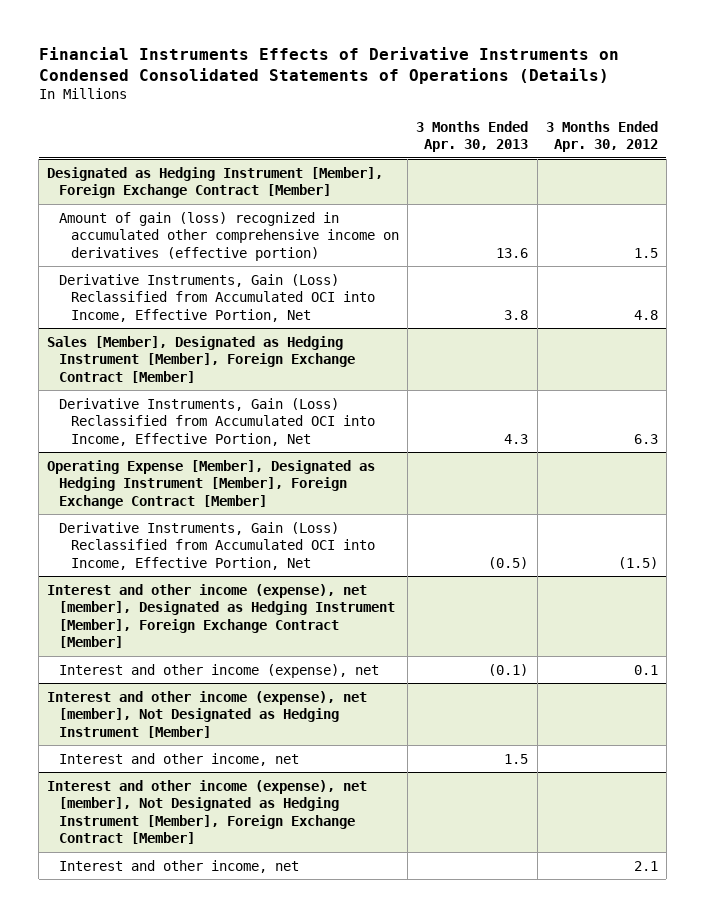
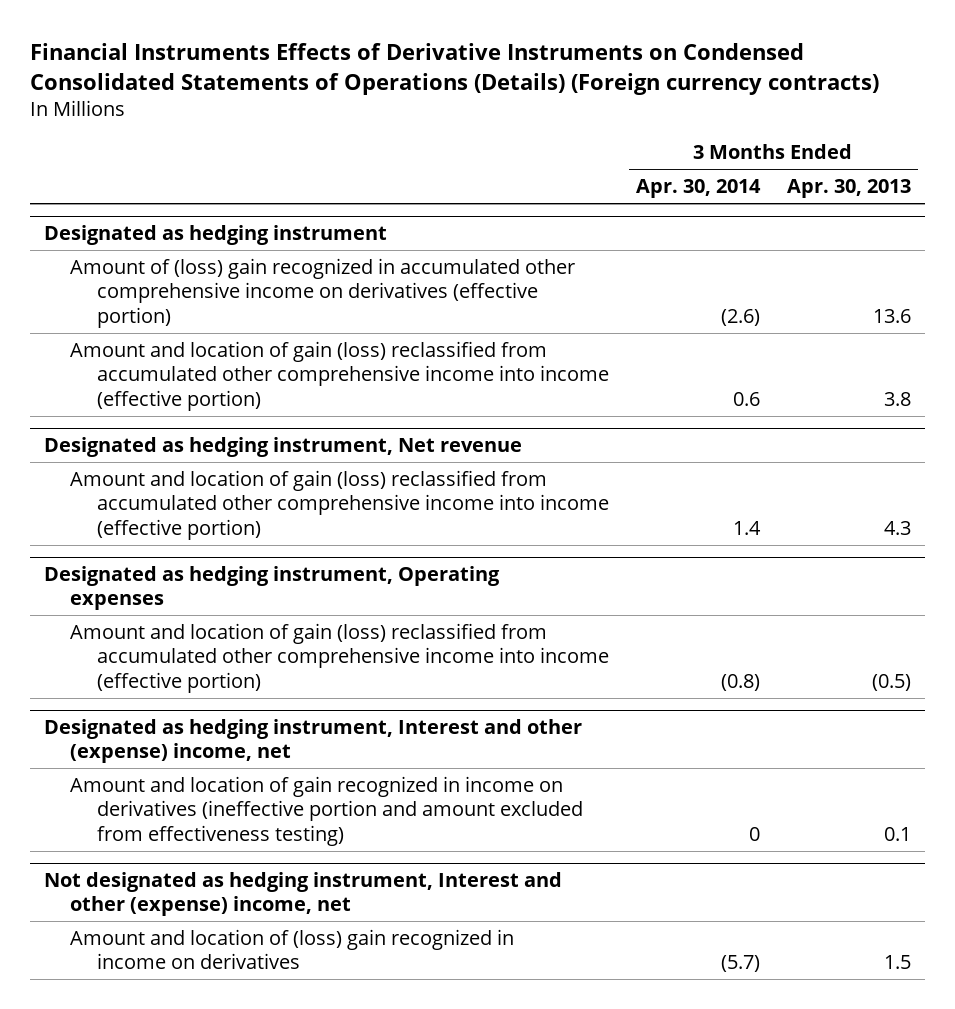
- Financial Instruments Effects of Derivative Instruments on Condensed Consolidated Statements of Operations (Details)
+ Financial Instruments Effects of Derivative Instruments on Condensed Consolidated Statements of Operations (Details) (Foreign currency contracts)
- | 3 Months Ended Apr. 30, 2013 | 3 Months Ended Apr. 30, 2012
+ | 3 Months Ended Apr. 30, 2014 | 3 Months Ended Apr. 30, 2013
- Designated as Hedging Instrument [Member], Foreign Exchange Contract [Member]
- Amount of gain (loss) recognized in accumulated other comprehensive income on derivatives (effective portion) | 13.6 | 1.5
- Derivative Instruments, Gain (Loss) Reclassified from Accumulated OCI into Income, Effective Portion, Net | 3.8 | 4.8
- Sales [Member], Designated as Hedging Instrument [Member], Foreign Exchange Contract [Member]
- Derivative Instruments, Gain (Loss) Reclassified from Accumulated OCI into Income, Effective Portion, Net | 4.3 | 6.3
- Operating Expense [Member], Designated as Hedging Instrument [Member], Foreign Exchange Contract [Member]
- Derivative Instruments, Gain (Loss) Reclassified from Accumulated OCI into Income, Effective Portion, Net | (0.5) | (1.5)
- Interest and other income (expense), net [member], Designated as Hedging Instrument [Member], Foreign Exchange Contract [Member]
- Interest and other income (expense), net | (0.1) | 0.1
- Interest and other income (expense), net [member], Not Designated as Hedging Instrument [Member]
- Interest and other income, net | 1.5 |
- Interest and other income (expense), net [member], Not Designated as Hedging Instrument [Member], Foreign Exchange Contract [Member]
- Interest and other income, net | | 2.1
+ Designated as hedging instrument
+ Amount of (loss) gain recognized in accumulated other comprehensive income on derivatives (effective portion) | (2.6) | 13.6
+ Amount and location of gain (loss) reclassified from accumulated other comprehensive income into income (effective portion) | 0.6 | 3.8
+ Designated as hedging instrument, Net revenue
+ Amount and location of gain (loss) reclassified from accumulated other comprehensive income into income (effective portion) | 1.4 | 4.3
+ Designated as hedging instrument, Operating expenses
+ Amount and location of gain (loss) reclassified from accumulated other comprehensive income into income (effective portion) | (0.8) | (0.5)
+ Designated as hedging instrument, Interest and other (expense) income, net
+ Amount and location of gain recognized in income on derivatives (ineffective portion and amount excluded from effectiveness testing) | 0 | 0.1
+ Not designated as hedging instrument, Interest and other (expense) income, net
+ Amount and location of (loss) gain recognized in income on derivatives | (5.7) | 1.5

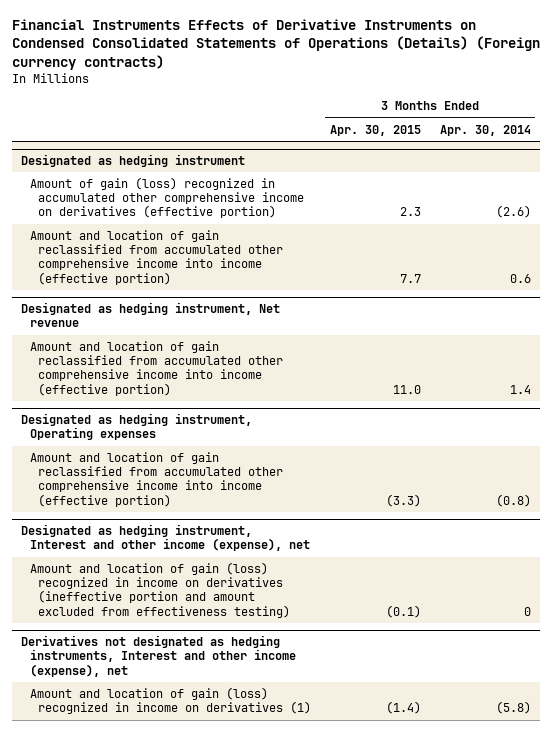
- | 3 Months Ended Apr. 30, 2014 | 3 Months Ended Apr. 30, 2013
+ | 3 Months Ended Apr. 30, 2015 | 3 Months Ended Apr. 30, 2014
@ Designated as hedging instrument
- Amount of (loss) gain recognized in accumulated other comprehensive income on derivatives (effective portion) | (2.6) | 13.6
- Amount and location of gain (loss) reclassified from accumulated other comprehensive income into income (effective portion) | 0.6 | 3.8
+ Amount of gain (loss) recognized in accumulated other comprehensive income on derivatives (effective portion) | 2.3 | (2.6)
+ Amount and location of gain reclassified from accumulated other comprehensive income into income (effective portion) | 7.7 | 0.6
@ Designated as hedging instrument, Net revenue
- Amount and location of gain (loss) reclassified from accumulated other comprehensive income into income (effective portion) | 1.4 | 4.3
+ Amount and location of gain reclassified from accumulated other comprehensive income into income (effective portion) | 11.0 | 1.4
@ Designated as hedging instrument, Operating expenses
- Amount and location of gain (loss) reclassified from accumulated other comprehensive income into income (effective portion) | (0.8) | (0.5)
- Designated as hedging instrument, Interest and other (expense) income, net
- Amount and location of gain recognized in income on derivatives (ineffective portion and amount excluded from effectiveness testing) | 0 | 0.1
- Not designated as hedging instrument, Interest and other (expense) income, net
- Amount and location of (loss) gain recognized in income on derivatives | (5.7) | 1.5
@ Designated as hedging instrument, Operating expenses
+ Amount and location of gain reclassified from accumulated other comprehensive income into income (effective portion) | (3.3) | (0.8)
+ Designated as hedging instrument, Interest and other income (expense), net
+ Amount and location of gain (loss) recognized in income on derivatives (ineffective portion and amount excluded from effectiveness testing) | (0.1) | 0
+ Derivatives not designated as hedging instruments, Interest and other income (expense), net
+ Amount and location of gain (loss) recognized in income on derivatives (1) | (1.4) | (5.8)

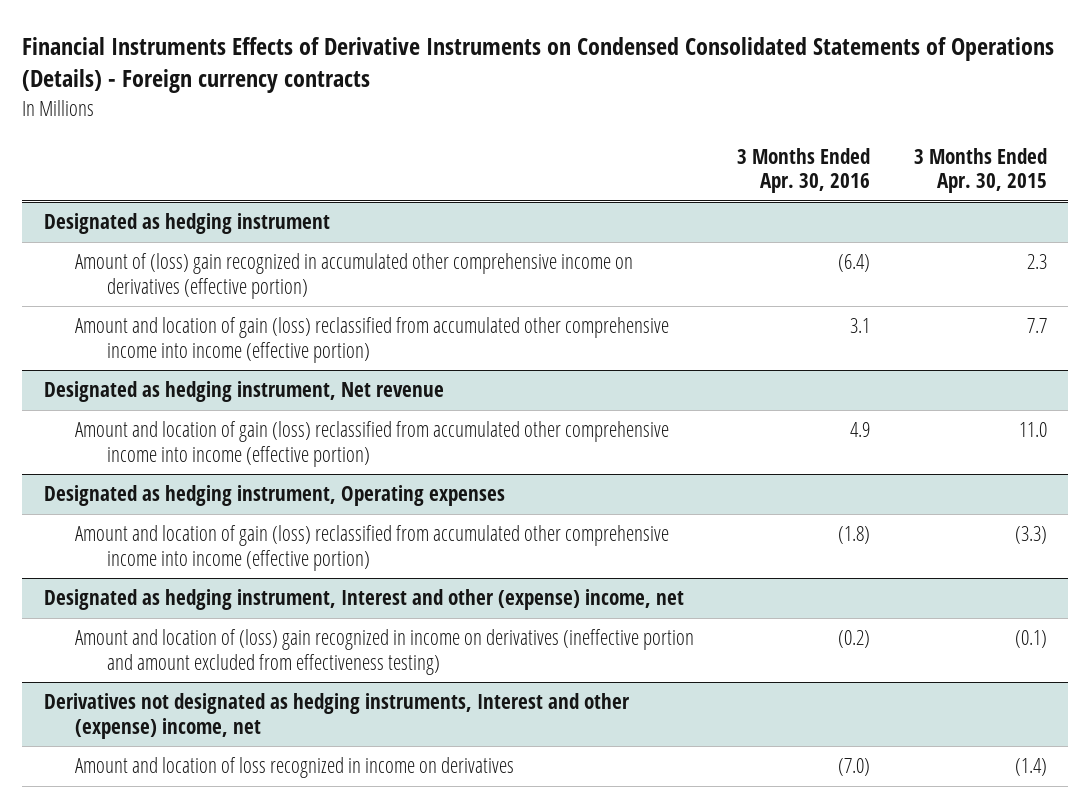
- Financial Instruments Effects of Derivative Instruments on Condensed Consolidated Statements of Operations (Details) (Foreign currency contracts)
+ Financial Instruments Effects of Derivative Instruments on Condensed Consolidated Statements of Operations (Details) - Foreign currency contracts
- | 3 Months Ended Apr. 30, 2015 | 3 Months Ended Apr. 30, 2014
+ | 3 Months Ended Apr. 30, 2016 | 3 Months Ended Apr. 30, 2015
@ Designated as hedging instrument
- Amount of gain (loss) recognized in accumulated other comprehensive income on derivatives (effective portion) | 2.3 | (2.6)
- Amount and location of gain reclassified from accumulated other comprehensive income into income (effective portion) | 7.7 | 0.6
+ Amount of (loss) gain recognized in accumulated other comprehensive income on derivatives (effective portion) | (6.4) | 2.3
+ Amount and location of gain (loss) reclassified from accumulated other comprehensive income into income (effective portion) | 3.1 | 7.7
@ Designated as hedging instrument, Net revenue
- Amount and location of gain reclassified from accumulated other comprehensive income into income (effective portion) | 11.0 | 1.4
+ Amount and location of gain (loss) reclassified from accumulated other comprehensive income into income (effective portion) | 4.9 | 11.0
@ Designated as hedging instrument, Operating expenses
- Amount and location of gain reclassified from accumulated other comprehensive income into income (effective portion) | (3.3) | (0.8)
- Designated as hedging instrument, Interest and other income (expense), net
- Amount and location of gain (loss) recognized in income on derivatives (ineffective portion and amount excluded from effectiveness testing) | (0.1) | 0
- Derivatives not designated as hedging instruments, Interest and other income (expense), net
- Amount and location of gain (loss) recognized in income on derivatives (1) | (1.4) | (5.8)
@ Designated as hedging instrument, Operating expenses
+ Amount and location of gain (loss) reclassified from accumulated other comprehensive income into income (effective portion) | (1.8) | (3.3)
+ Designated as hedging instrument, Interest and other (expense) income, net
+ Amount and location of (loss) gain recognized in income on derivatives (ineffective portion and amount excluded from effectiveness testing) | (0.2) | (0.1)
+ Derivatives not designated as hedging instruments, Interest and other (expense) income, net
+ Amount and location of loss recognized in income on derivatives | (7.0) | (1.4)

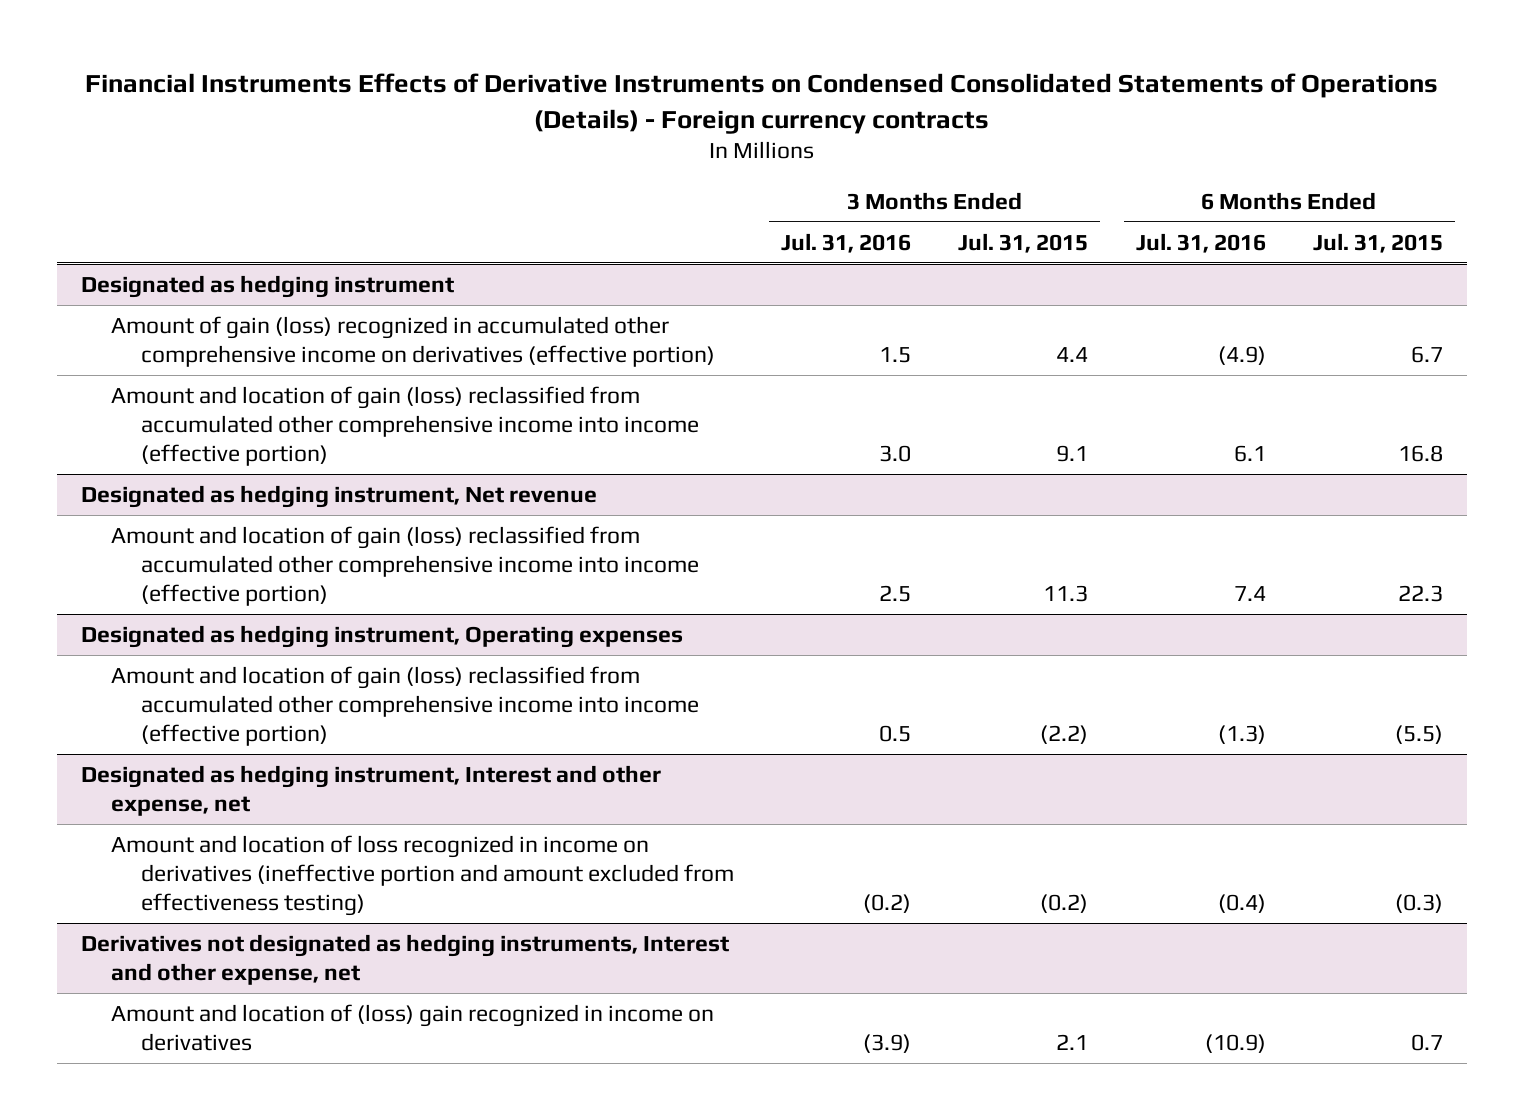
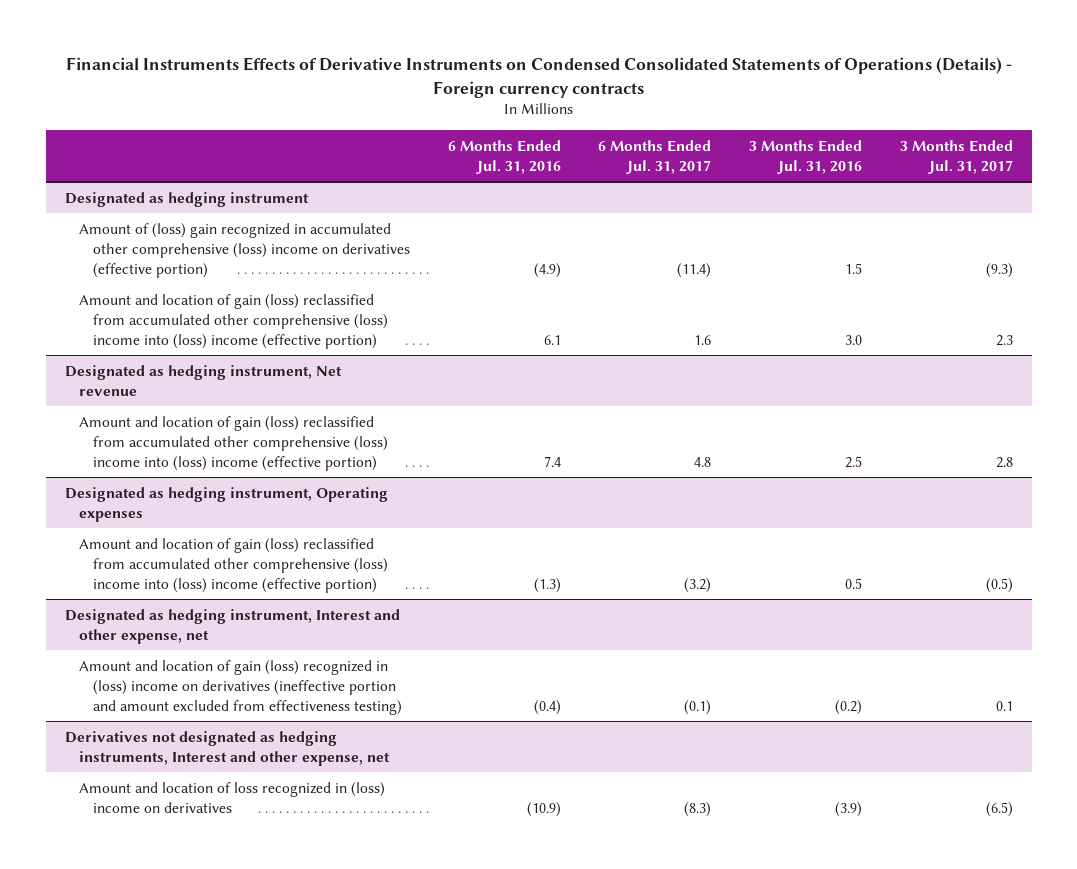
- | 3 Months Ended Jul. 31, 2016 | 3 Months Ended Jul. 31, 2015 | 6 Months Ended Jul. 31, 2016 | 6 Months Ended Jul. 31, 2015
+ | 6 Months Ended Jul. 31, 2016 | 6 Months Ended Jul. 31, 2017 | 3 Months Ended Jul. 31, 2016 | 3 Months Ended Jul. 31, 2017
@ Designated as hedging instrument
- Amount of gain (loss) recognized in accumulated other comprehensive income on derivatives (effective portion) | 1.5 | 4.4 | (4.9) | 6.7
- Amount and location of gain (loss) reclassified from accumulated other comprehensive income into income (effective portion) | 3.0 | 9.1 | 6.1 | 16.8
+ Amount of (loss) gain recognized in accumulated other comprehensive (loss) income on derivatives (effective portion) | (4.9) | (11.4) | 1.5 | (9.3)
+ Amount and location of gain (loss) reclassified from accumulated other comprehensive (loss) income into (loss) income (effective portion) | 6.1 | 1.6 | 3.0 | 2.3
@ Designated as hedging instrument, Net revenue
- Amount and location of gain (loss) reclassified from accumulated other comprehensive income into income (effective portion) | 2.5 | 11.3 | 7.4 | 22.3
+ Amount and location of gain (loss) reclassified from accumulated other comprehensive (loss) income into (loss) income (effective portion) | 7.4 | 4.8 | 2.5 | 2.8
@ Designated as hedging instrument, Operating expenses
- Amount and location of gain (loss) reclassified from accumulated other comprehensive income into income (effective portion) | 0.5 | (2.2) | (1.3) | (5.5)
+ Amount and location of gain (loss) reclassified from accumulated other comprehensive (loss) income into (loss) income (effective portion) | (1.3) | (3.2) | 0.5 | (0.5)
@ Designated as hedging instrument, Interest and other expense, net
- Amount and location of loss recognized in income on derivatives (ineffective portion and amount excluded from effectiveness testing) | (0.2) | (0.2) | (0.4) | (0.3)
+ Amount and location of gain (loss) recognized in (loss) income on derivatives (ineffective portion and amount excluded from effectiveness testing) | (0.4) | (0.1) | (0.2) | 0.1
@ Derivatives not designated as hedging instruments, Interest and other expense, net
- Amount and location of (loss) gain recognized in income on derivatives | (3.9) | 2.1 | (10.9) | 0.7
+ Amount and location of loss recognized in (loss) income on derivatives | (10.9) | (8.3) | (3.9) | (6.5)

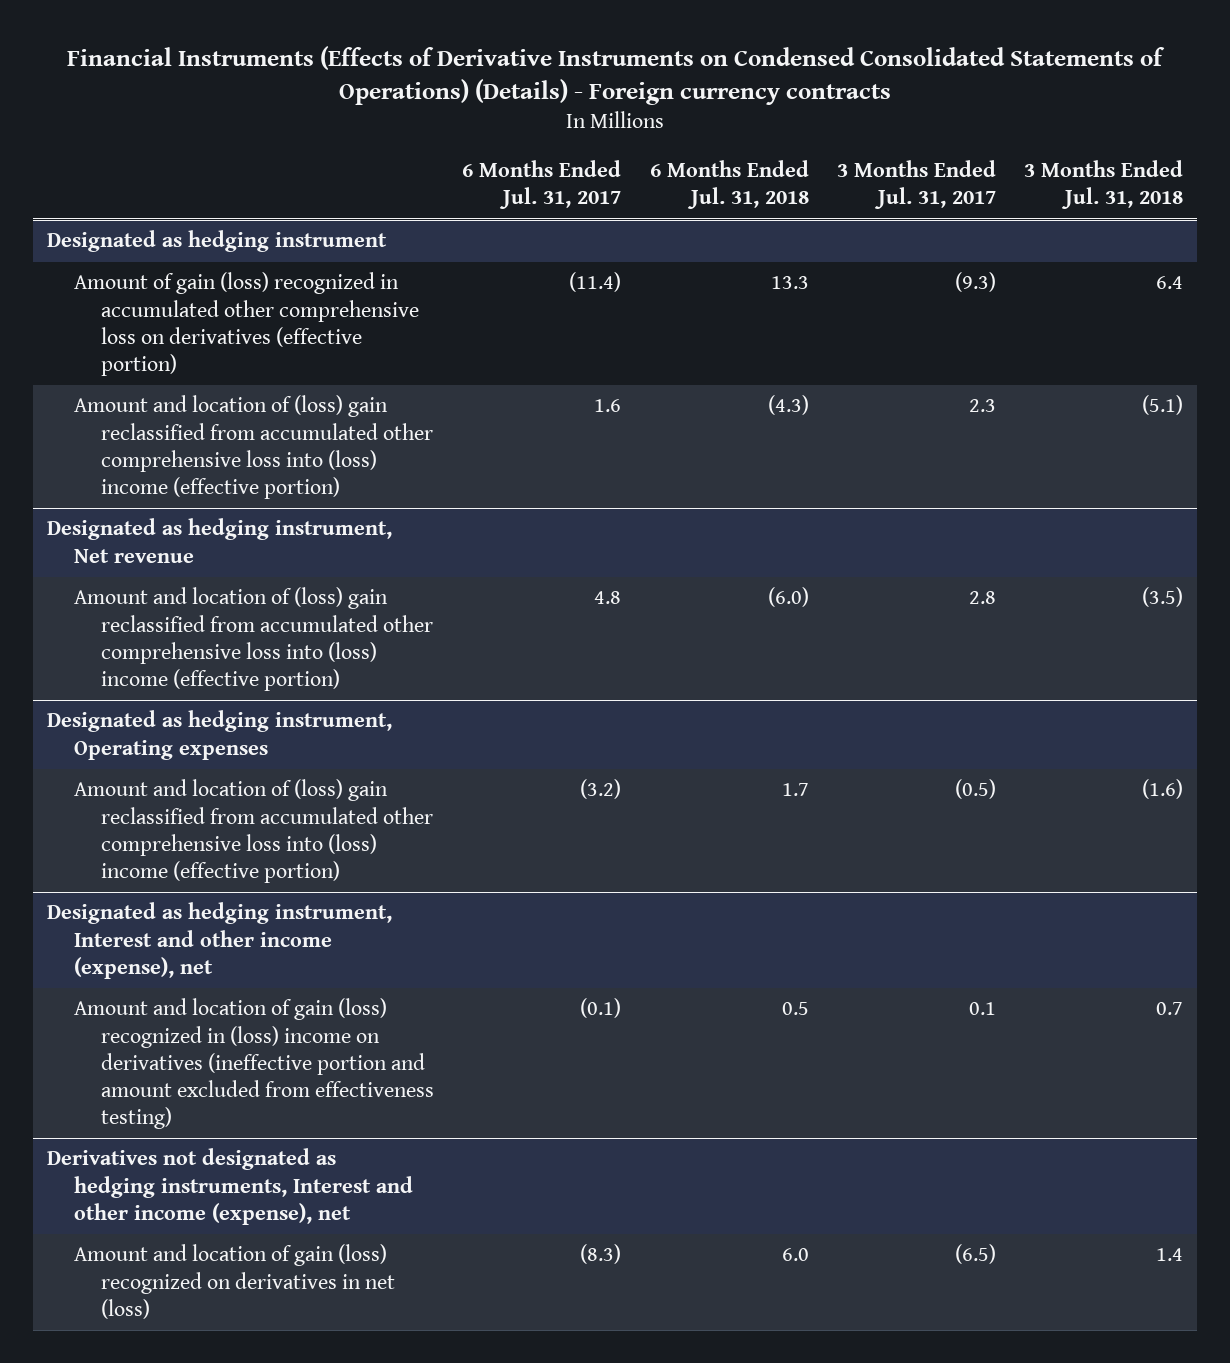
- Financial Instruments Effects of Derivative Instruments on Condensed Consolidated Statements of Operations (Details) - Foreign currency contracts
+ Financial Instruments (Effects of Derivative Instruments on Condensed Consolidated Statements of Operations) (Details) - Foreign currency contracts
- | 6 Months Ended Jul. 31, 2016 | 6 Months Ended Jul. 31, 2017 | 3 Months Ended Jul. 31, 2016 | 3 Months Ended Jul. 31, 2017
+ | 6 Months Ended Jul. 31, 2017 | 6 Months Ended Jul. 31, 2018 | 3 Months Ended Jul. 31, 2017 | 3 Months Ended Jul. 31, 2018
@ Designated as hedging instrument
- Amount of (loss) gain recognized in accumulated other comprehensive (loss) income on derivatives (effective portion) | (4.9) | (11.4) | 1.5 | (9.3)
- Amount and location of gain (loss) reclassified from accumulated other comprehensive (loss) income into (loss) income (effective portion) | 6.1 | 1.6 | 3.0 | 2.3
+ Amount of gain (loss) recognized in accumulated other comprehensive loss on derivatives (effective portion) | (11.4) | 13.3 | (9.3) | 6.4
+ Amount and location of (loss) gain reclassified from accumulated other comprehensive loss into (loss) income (effective portion) | 1.6 | (4.3) | 2.3 | (5.1)
@ Designated as hedging instrument, Net revenue
- Amount and location of gain (loss) reclassified from accumulated other comprehensive (loss) income into (loss) income (effective portion) | 7.4 | 4.8 | 2.5 | 2.8
+ Amount and location of (loss) gain reclassified from accumulated other comprehensive loss into (loss) income (effective portion) | 4.8 | (6.0) | 2.8 | (3.5)
@ Designated as hedging instrument, Operating expenses
- Amount and location of gain (loss) reclassified from accumulated other comprehensive (loss) income into (loss) income (effective portion) | (1.3) | (3.2) | 0.5 | (0.5)
- Designated as hedging instrument, Interest and other expense, net
@ Designated as hedging instrument, Operating expenses
+ Amount and location of (loss) gain reclassified from accumulated other comprehensive loss into (loss) income (effective portion) | (3.2) | 1.7 | (0.5) | (1.6)
+ Designated as hedging instrument, Interest and other income (expense), net
- Derivatives not designated as hedging instruments, Interest and other expense, net
- Amount and location of loss recognized in (loss) income on derivatives | (10.9) | (8.3) | (3.9) | (6.5)
+ Derivatives not designated as hedging instruments, Interest and other income (expense), net
+ Amount and location of gain (loss) recognized on derivatives in net (loss) | (8.3) | 6.0 | (6.5) | 1.4

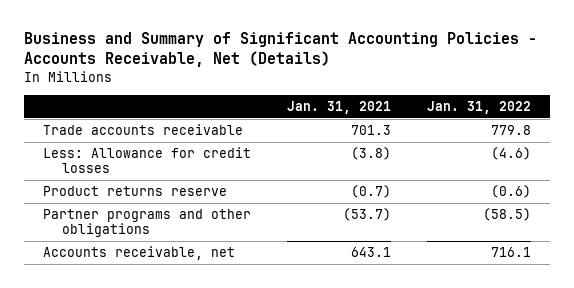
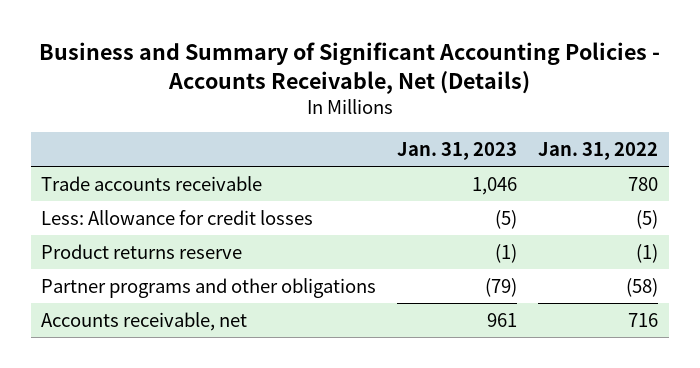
- | Jan. 31, 2021 | Jan. 31, 2022
+ | Jan. 31, 2023 | Jan. 31, 2022
- Trade accounts receivable | 701.3 | 779.8
- Less: Allowance for credit losses | (3.8) | (4.6)
- Product returns reserve | (0.7) | (0.6)
- Partner programs and other obligations | (53.7) | (58.5)
- Accounts receivable, net | 643.1 | 716.1
+ Trade accounts receivable | 1,046 | 780
+ Less: Allowance for credit losses | (5) | (5)
+ Product returns reserve | (1) | (1)
+ Partner programs and other obligations | (79) | (58)
+ Accounts receivable, net | 961 | 716

